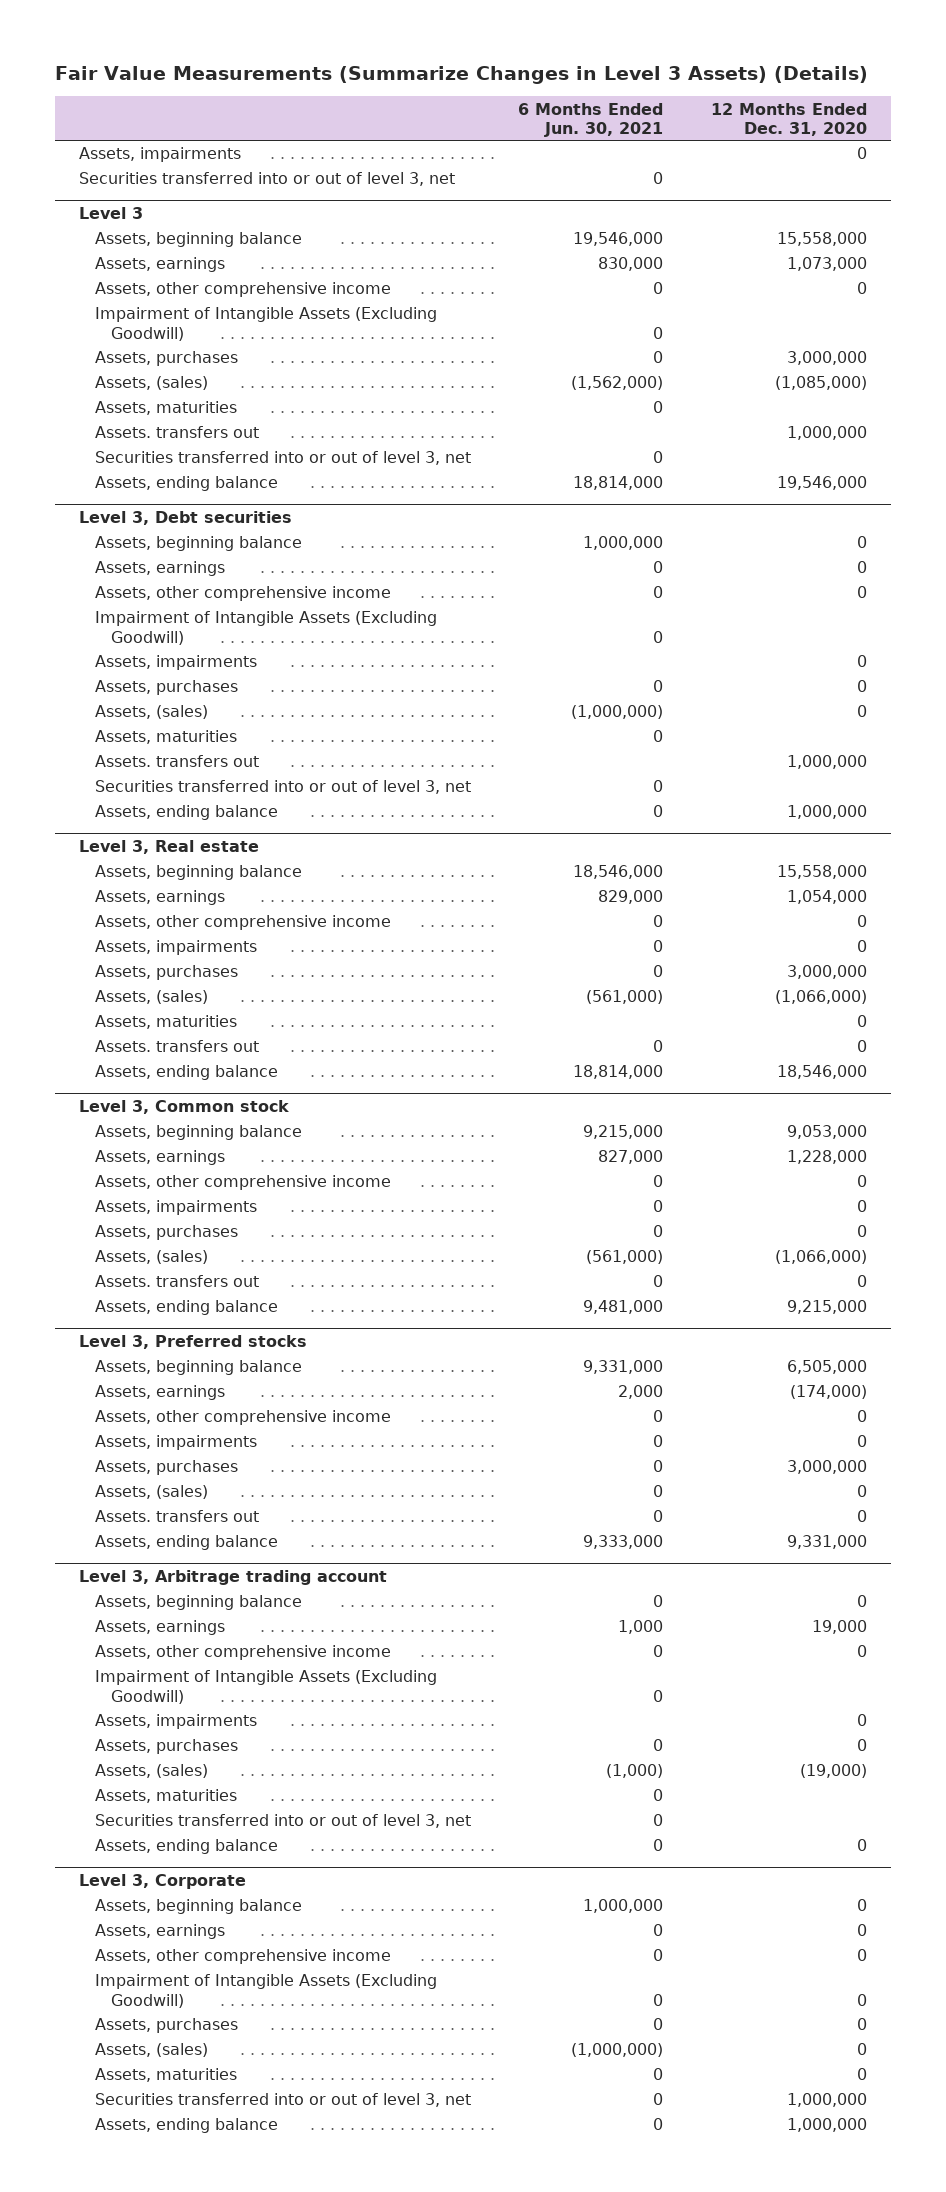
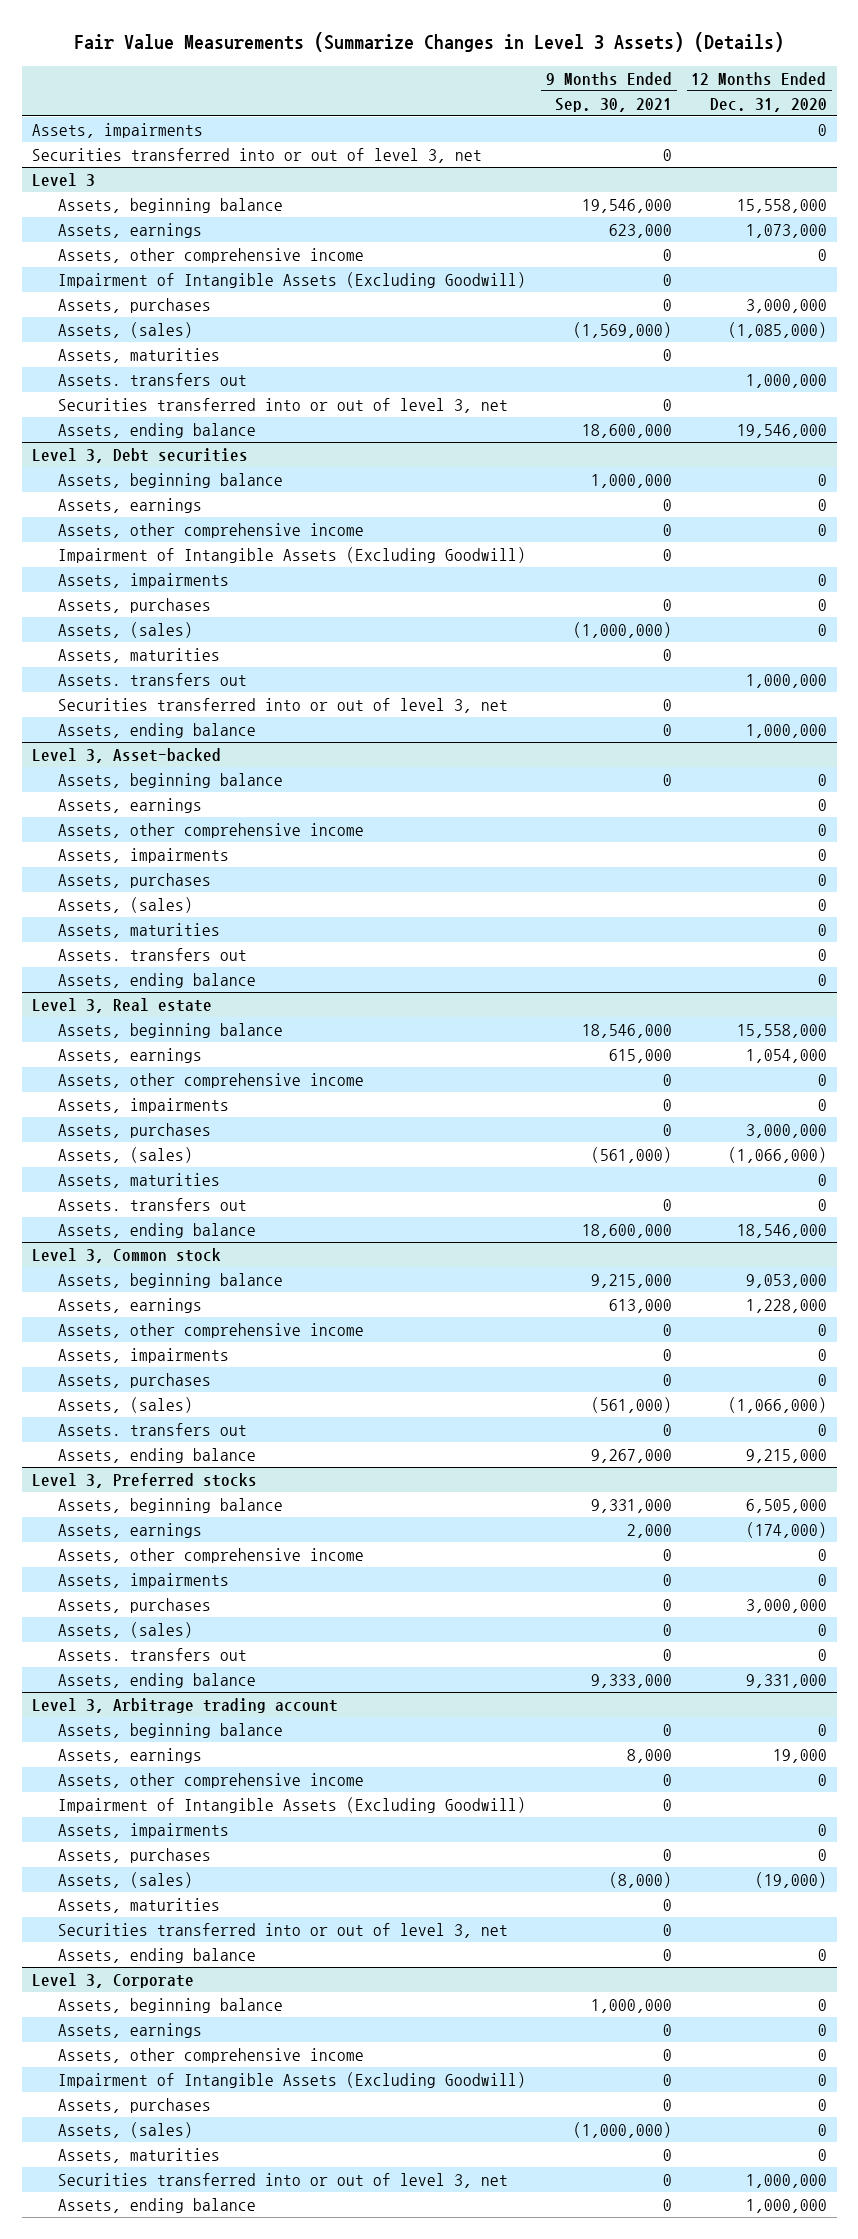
- | 6 Months Ended Jun. 30, 2021 | 12 Months Ended Dec. 31, 2020
+ | 9 Months Ended Sep. 30, 2021 | 12 Months Ended Dec. 31, 2020
+ Level 3, Asset-backed
+ Assets, beginning balance | 0 | 0
+ Assets, earnings | | 0
+ Assets, other comprehensive income | | 0
+ Assets, impairments | | 0
+ Assets, purchases | | 0
+ Assets, (sales) | | 0
+ Assets, maturities | | 0
+ Assets. transfers out | | 0
+ Assets, ending balance | | 0

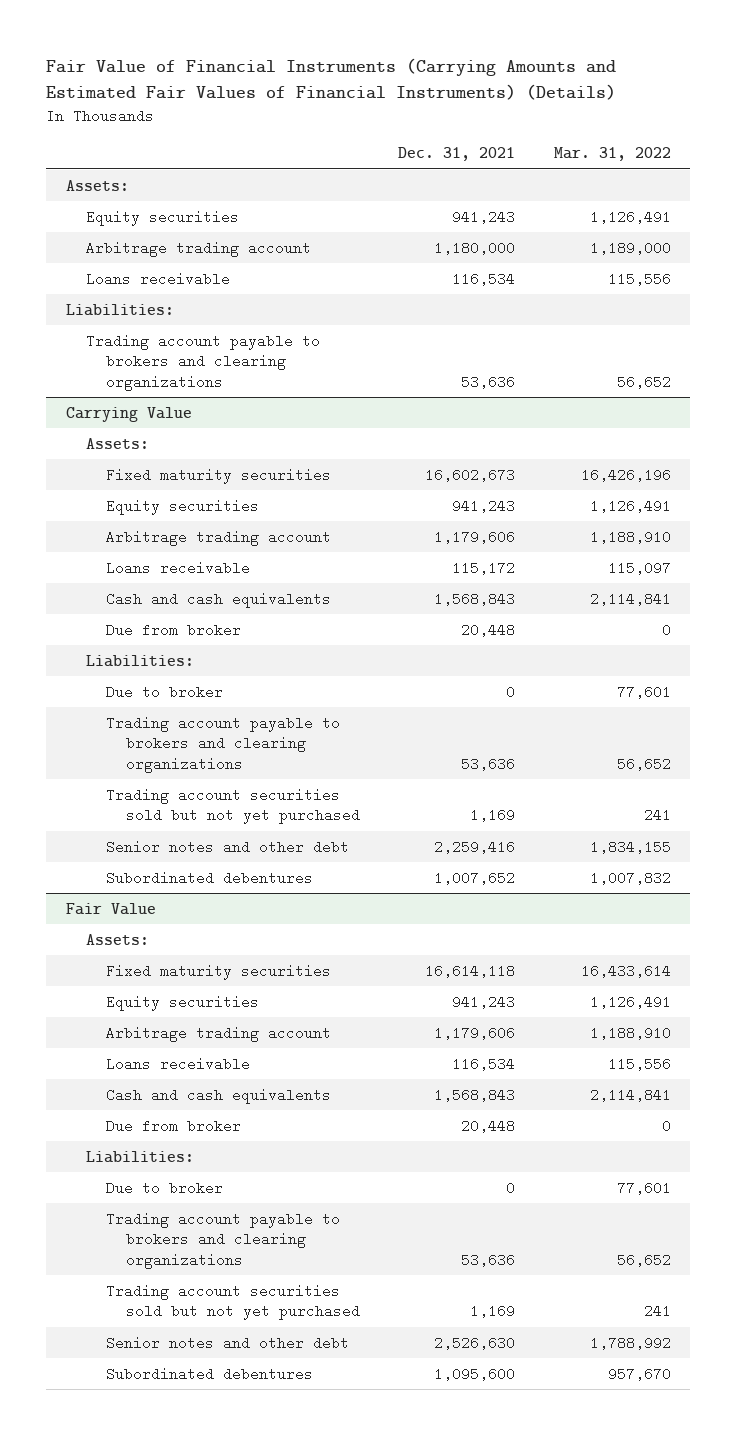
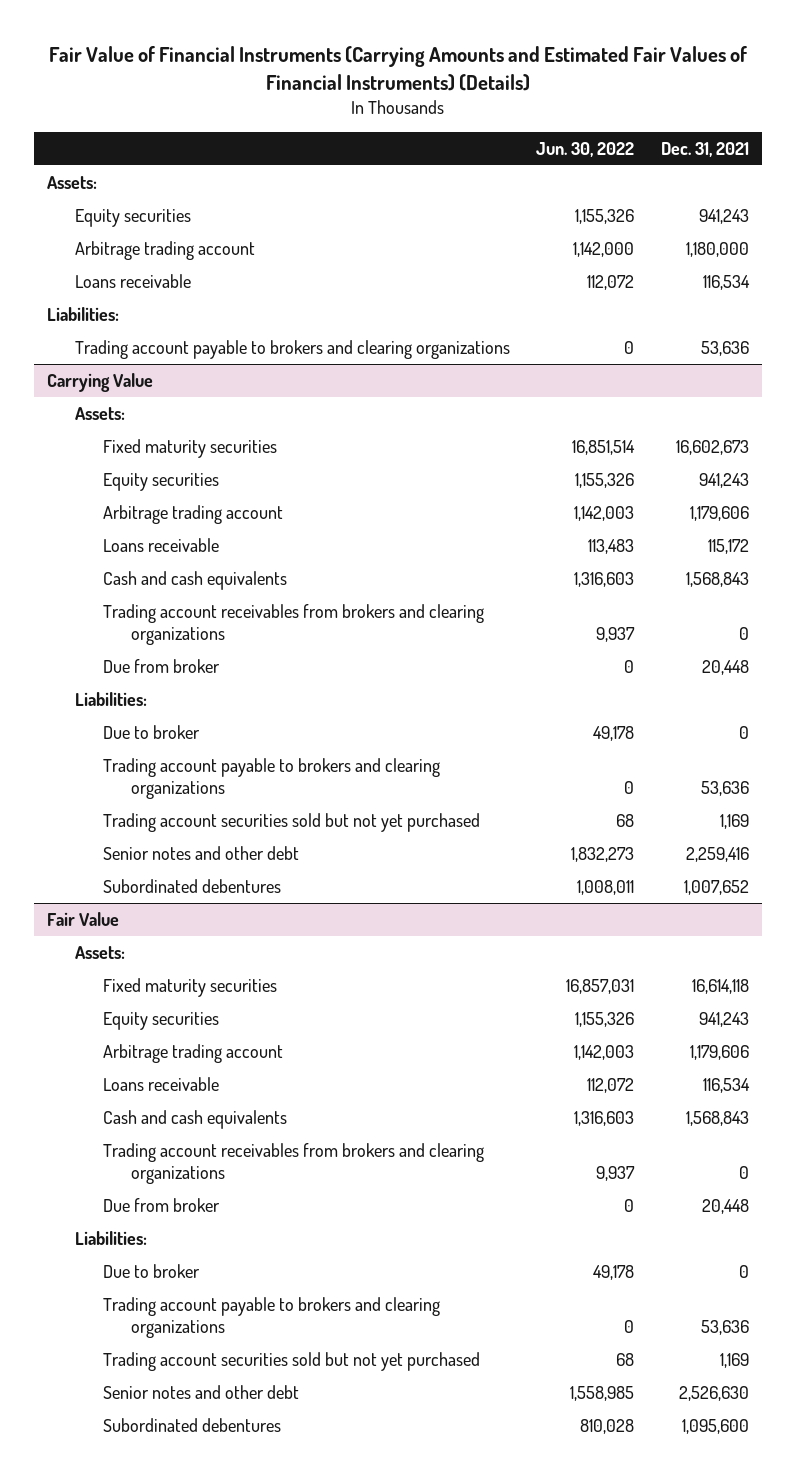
- | Dec. 31, 2021 | Mar. 31, 2022
+ | Jun. 30, 2022 | Dec. 31, 2021
@ Carrying Value
+ Trading account receivables from brokers and clearing organizations | 9,937 | 0
@ Fair Value
+ Trading account receivables from brokers and clearing organizations | 9,937 | 0

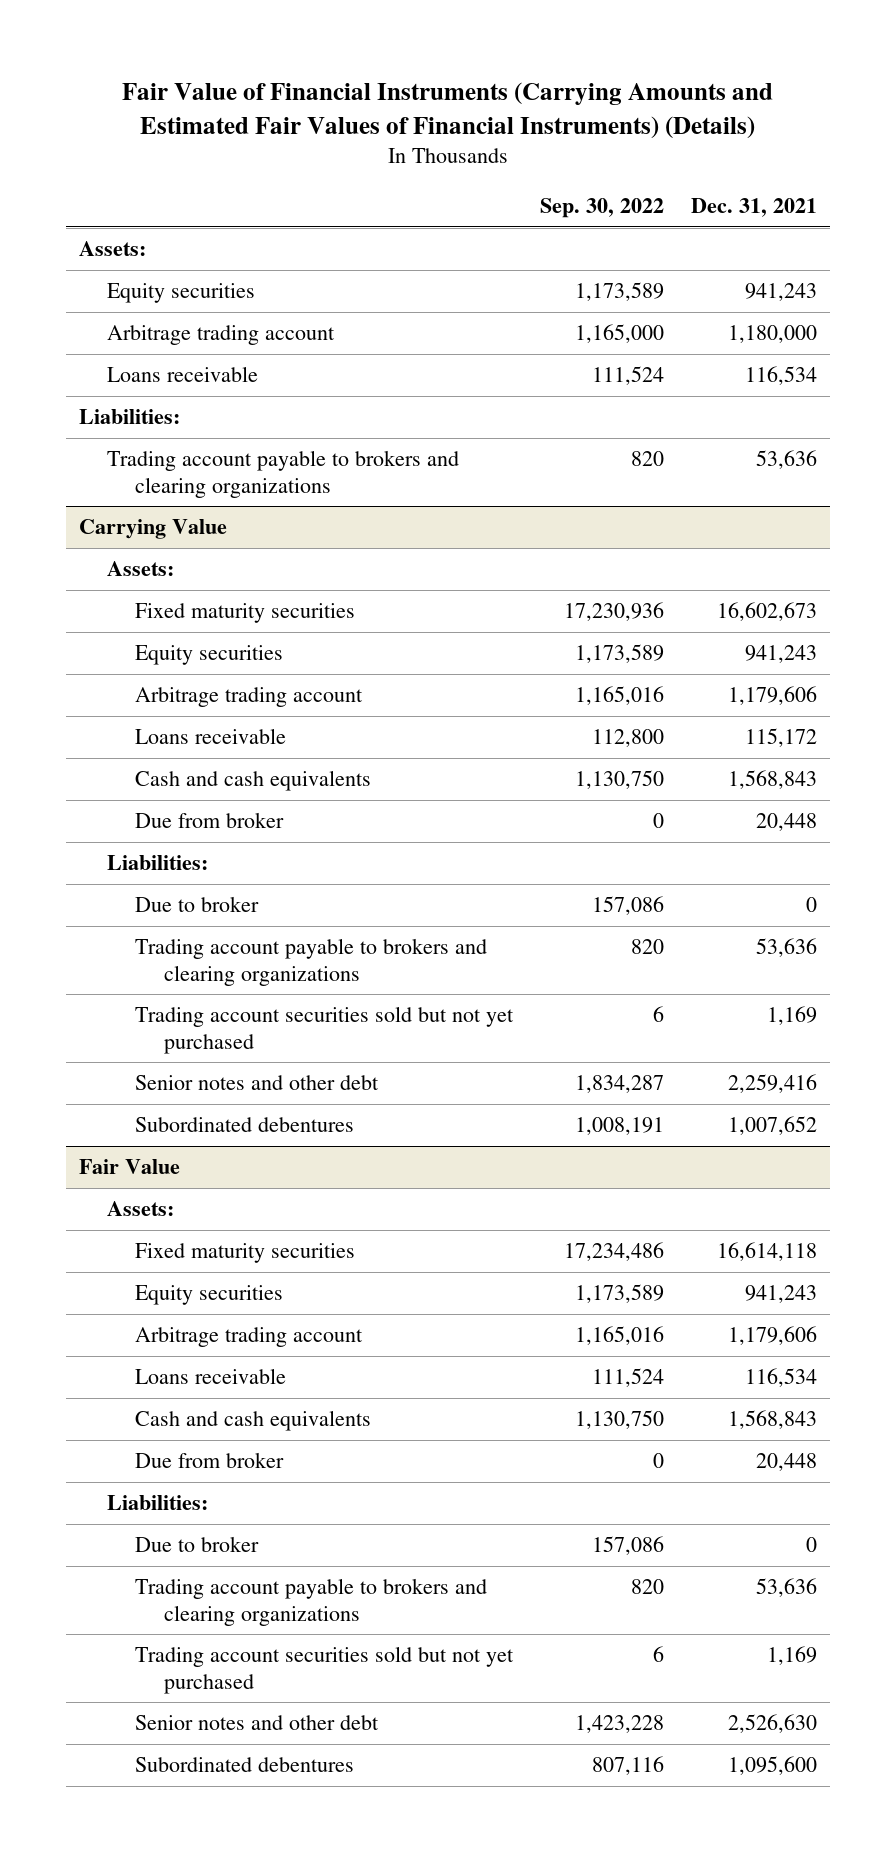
- | Jun. 30, 2022 | Dec. 31, 2021
+ | Sep. 30, 2022 | Dec. 31, 2021
@ Carrying Value
- Trading account receivables from brokers and clearing organizations | 9,937 | 0
@ Fair Value
- Trading account receivables from brokers and clearing organizations | 9,937 | 0

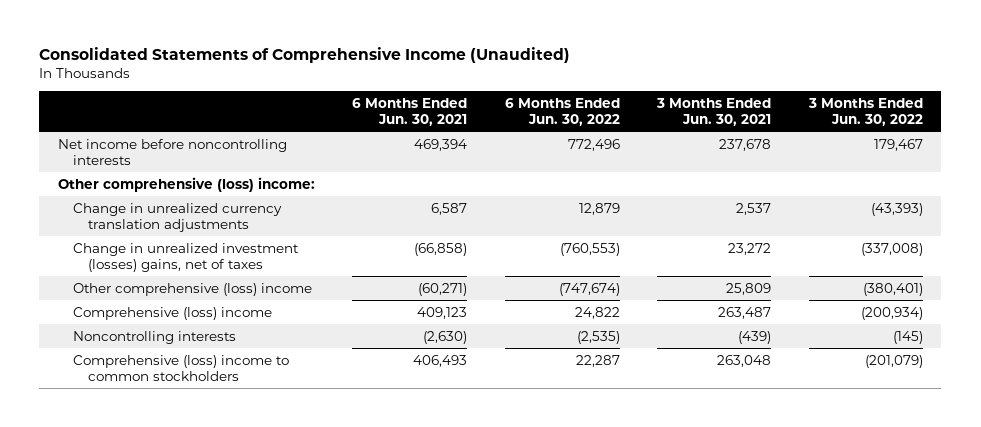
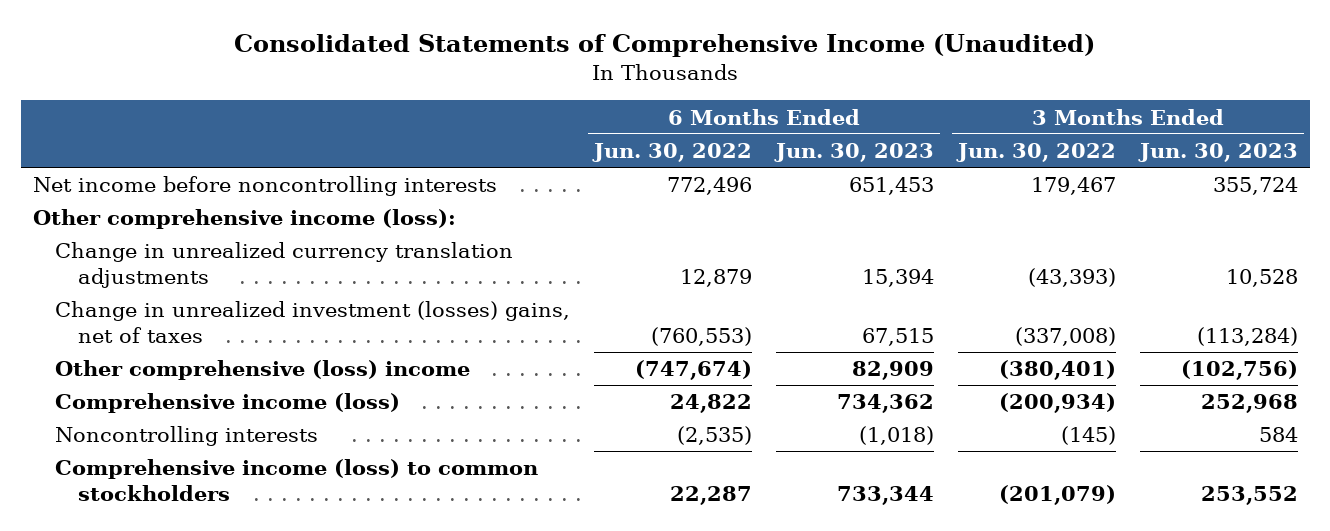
- | 6 Months Ended Jun. 30, 2021 | 6 Months Ended Jun. 30, 2022 | 3 Months Ended Jun. 30, 2021 | 3 Months Ended Jun. 30, 2022
+ | 6 Months Ended Jun. 30, 2022 | 6 Months Ended Jun. 30, 2023 | 3 Months Ended Jun. 30, 2022 | 3 Months Ended Jun. 30, 2023
- Other comprehensive (loss) income:
+ Other comprehensive income (loss):
- Comprehensive (loss) income | 409,123 | 24,822 | 263,487 | (200,934)
+ Comprehensive income (loss) | 24,822 | 734,362 | (200,934) | 252,968
- Comprehensive (loss) income to common stockholders | 406,493 | 22,287 | 263,048 | (201,079)
+ Comprehensive income (loss) to common stockholders | 22,287 | 733,344 | (201,079) | 253,552

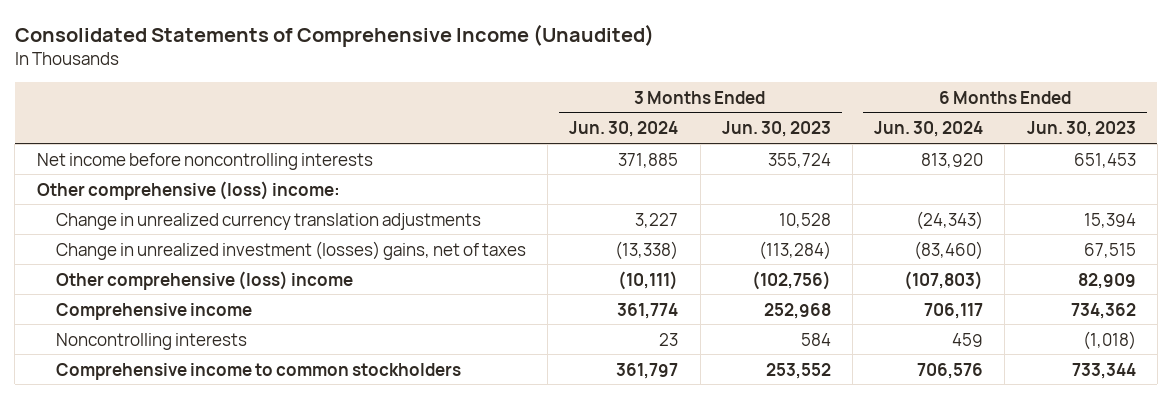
- | 6 Months Ended Jun. 30, 2022 | 6 Months Ended Jun. 30, 2023 | 3 Months Ended Jun. 30, 2022 | 3 Months Ended Jun. 30, 2023
+ | 3 Months Ended Jun. 30, 2024 | 3 Months Ended Jun. 30, 2023 | 6 Months Ended Jun. 30, 2024 | 6 Months Ended Jun. 30, 2023
- Other comprehensive income (loss):
+ Other comprehensive (loss) income:
- Comprehensive income (loss) | 24,822 | 734,362 | (200,934) | 252,968
+ Comprehensive income | 361,774 | 252,968 | 706,117 | 734,362
- Comprehensive income (loss) to common stockholders | 22,287 | 733,344 | (201,079) | 253,552
+ Comprehensive income to common stockholders | 361,797 | 253,552 | 706,576 | 733,344

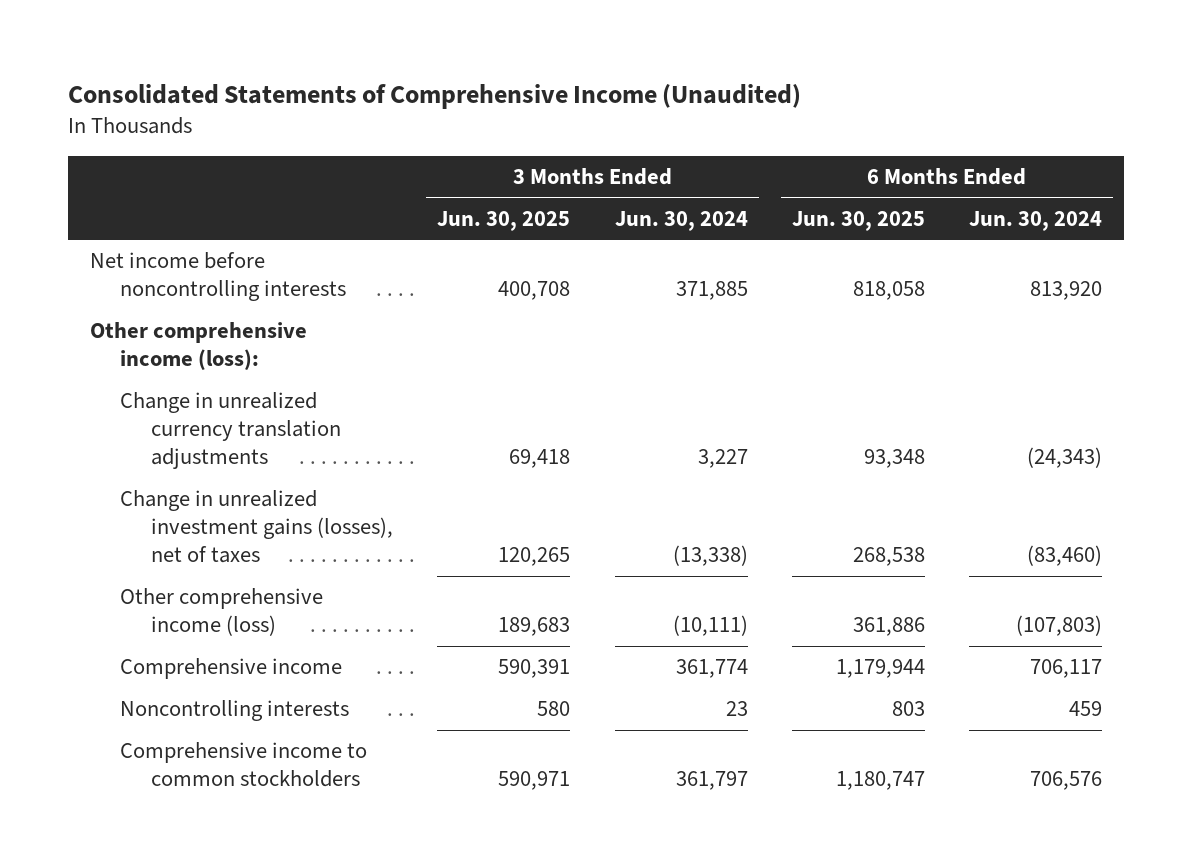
- | 3 Months Ended Jun. 30, 2024 | 3 Months Ended Jun. 30, 2023 | 6 Months Ended Jun. 30, 2024 | 6 Months Ended Jun. 30, 2023
+ | 3 Months Ended Jun. 30, 2025 | 3 Months Ended Jun. 30, 2024 | 6 Months Ended Jun. 30, 2025 | 6 Months Ended Jun. 30, 2024
- Other comprehensive (loss) income:
+ Other comprehensive income (loss):
- Change in unrealized investment (losses) gains, net of taxes | (13,338) | (113,284) | (83,460) | 67,515
- Other comprehensive (loss) income | (10,111) | (102,756) | (107,803) | 82,909
+ Change in unrealized investment gains (losses), net of taxes | 120,265 | (13,338) | 268,538 | (83,460)
+ Other comprehensive income (loss) | 189,683 | (10,111) | 361,886 | (107,803)

